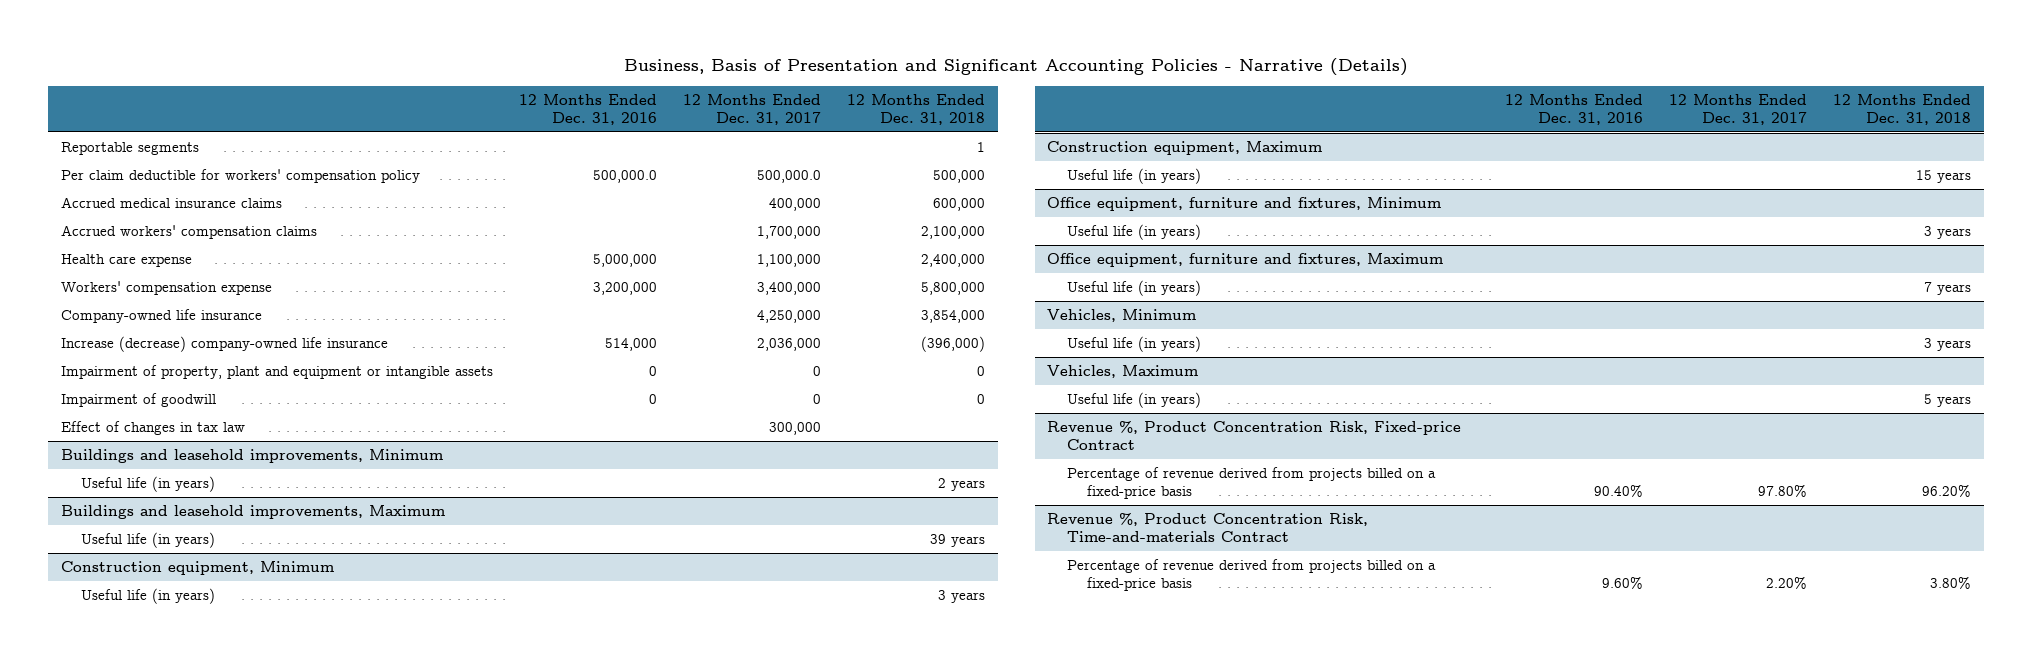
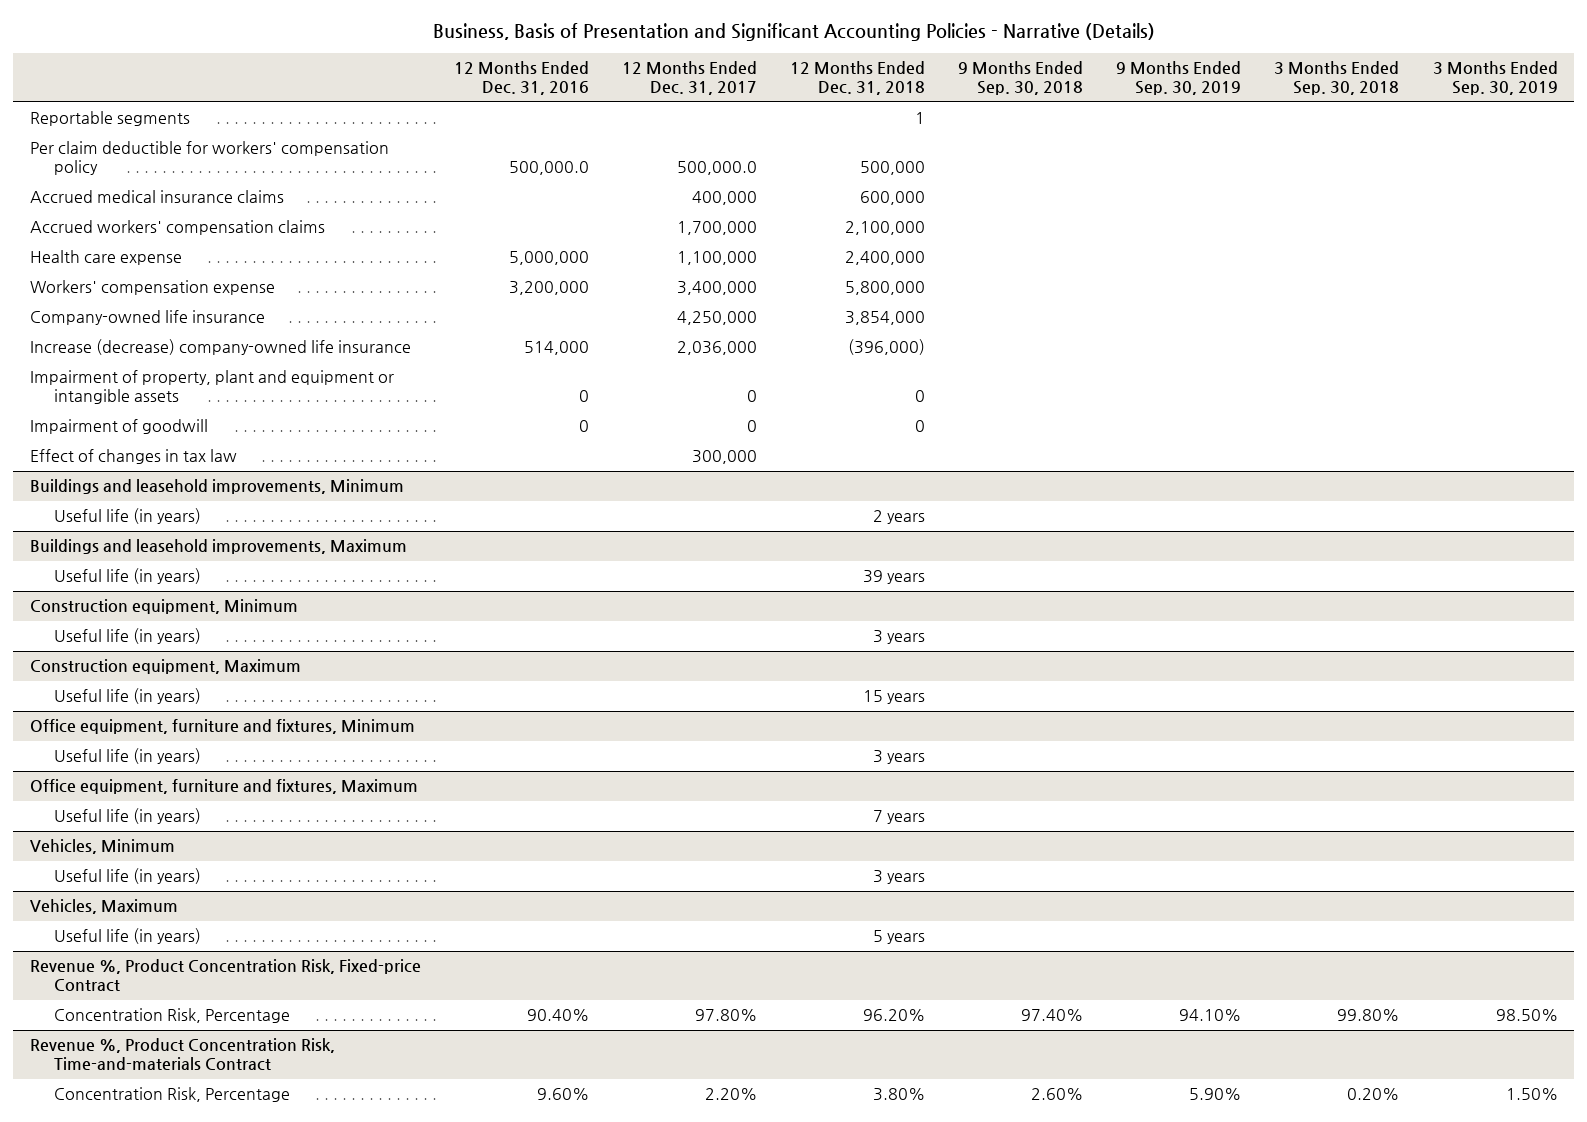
- | 12 Months Ended Dec. 31, 2016 | 12 Months Ended Dec. 31, 2017 | 12 Months Ended Dec. 31, 2018
+ | 12 Months Ended Dec. 31, 2016 | 12 Months Ended Dec. 31, 2017 | 12 Months Ended Dec. 31, 2018 | 9 Months Ended Sep. 30, 2018 | 9 Months Ended Sep. 30, 2019 | 3 Months Ended Sep. 30, 2018 | 3 Months Ended Sep. 30, 2019
@ Revenue %, Product Concentration Risk, Fixed-price Contract
- Percentage of revenue derived from projects billed on a fixed-price basis | 90.40% | 97.80% | 96.20%
+ Concentration Risk, Percentage | 90.40% | 97.80% | 96.20% | 97.40% | 94.10% | 99.80% | 98.50%
@ Revenue %, Product Concentration Risk, Time-and-materials Contract
- Percentage of revenue derived from projects billed on a fixed-price basis | 9.60% | 2.20% | 3.80%
+ Concentration Risk, Percentage | 9.60% | 2.20% | 3.80% | 2.60% | 5.90% | 0.20% | 1.50%

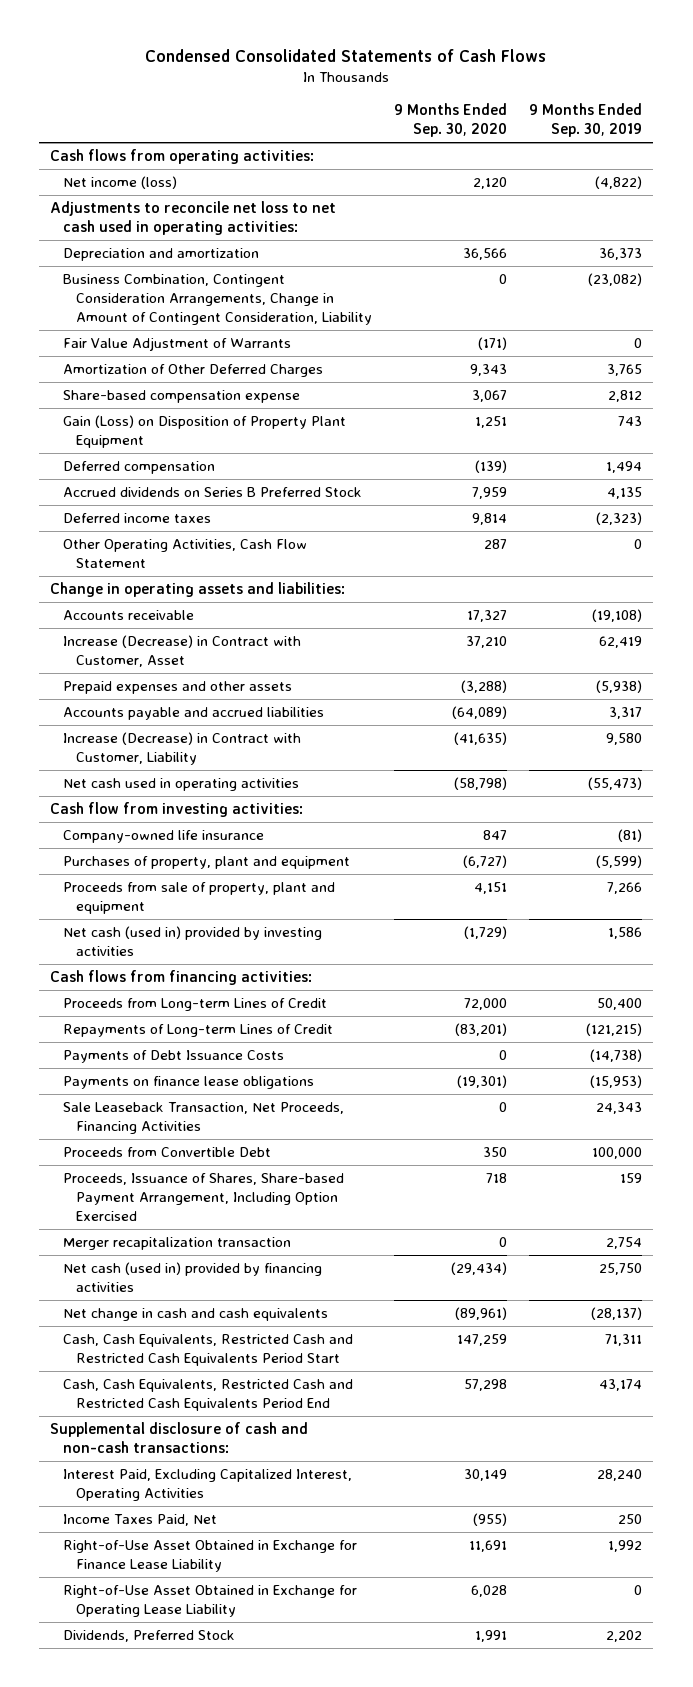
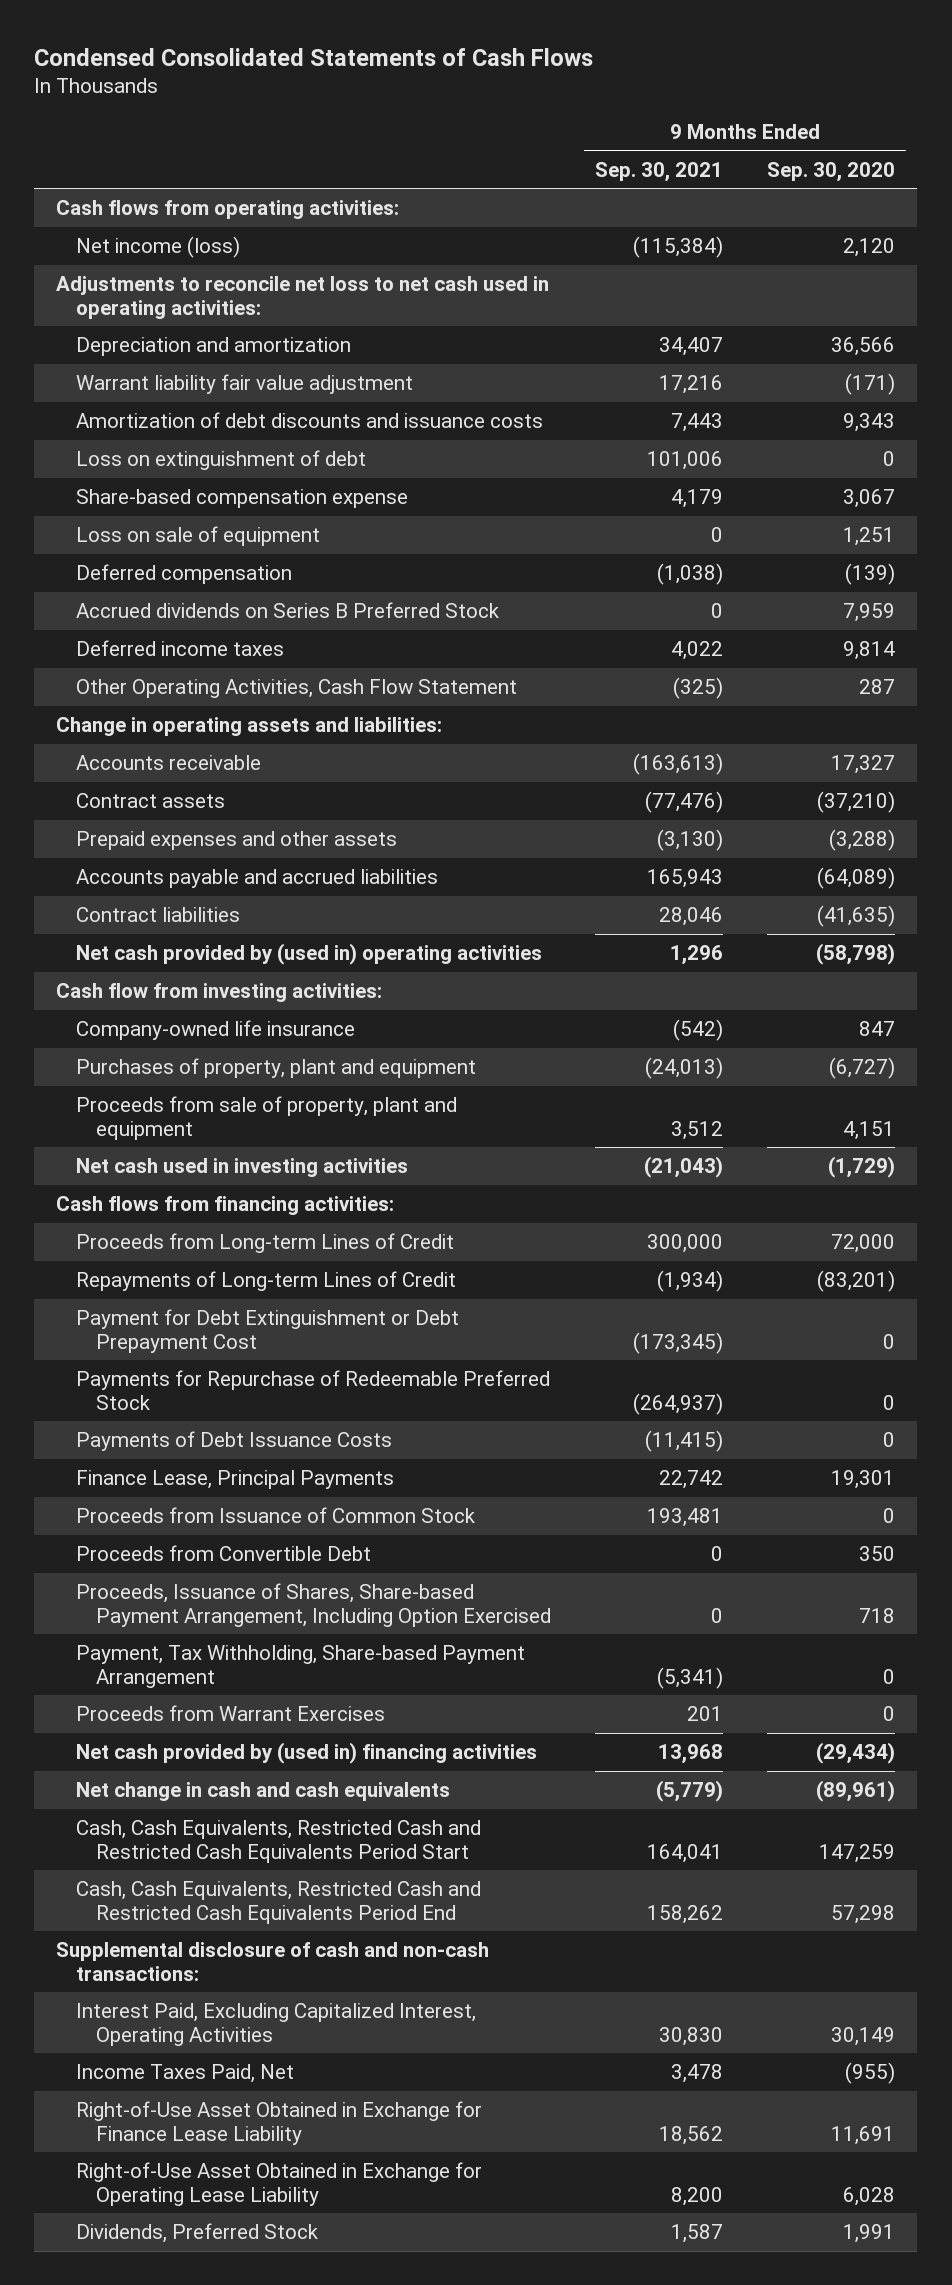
- | 9 Months Ended Sep. 30, 2020 | 9 Months Ended Sep. 30, 2019
+ | 9 Months Ended Sep. 30, 2021 | 9 Months Ended Sep. 30, 2020
- Business Combination, Contingent Consideration Arrangements, Change in Amount of Contingent Consideration, Liability | 0 | (23,082)
- Fair Value Adjustment of Warrants | (171) | 0
- Amortization of Other Deferred Charges | 9,343 | 3,765
+ Warrant liability fair value adjustment | 17,216 | (171)
+ Amortization of debt discounts and issuance costs | 7,443 | 9,343
+ Loss on extinguishment of debt | 101,006 | 0
- Gain (Loss) on Disposition of Property Plant Equipment | 1,251 | 743
+ Loss on sale of equipment | 0 | 1,251
- Increase (Decrease) in Contract with Customer, Asset | 37,210 | 62,419
+ Contract assets | (77,476) | (37,210)
- Increase (Decrease) in Contract with Customer, Liability | (41,635) | 9,580
- Net cash used in operating activities | (58,798) | (55,473)
+ Contract liabilities | 28,046 | (41,635)
+ Net cash provided by (used in) operating activities | 1,296 | (58,798)
- Net cash (used in) provided by investing activities | (1,729) | 1,586
+ Net cash used in investing activities | (21,043) | (1,729)
+ Payment for Debt Extinguishment or Debt Prepayment Cost | (173,345) | 0
+ Payments for Repurchase of Redeemable Preferred Stock | (264,937) | 0
- Payments on finance lease obligations | (19,301) | (15,953)
- Sale Leaseback Transaction, Net Proceeds, Financing Activities | 0 | 24,343
+ Finance Lease, Principal Payments | 22,742 | 19,301
+ Proceeds from Issuance of Common Stock | 193,481 | 0
- Merger recapitalization transaction | 0 | 2,754
- Net cash (used in) provided by financing activities | (29,434) | 25,750
+ Payment, Tax Withholding, Share-based Payment Arrangement | (5,341) | 0
+ Proceeds from Warrant Exercises | 201 | 0
+ Net cash provided by (used in) financing activities | 13,968 | (29,434)

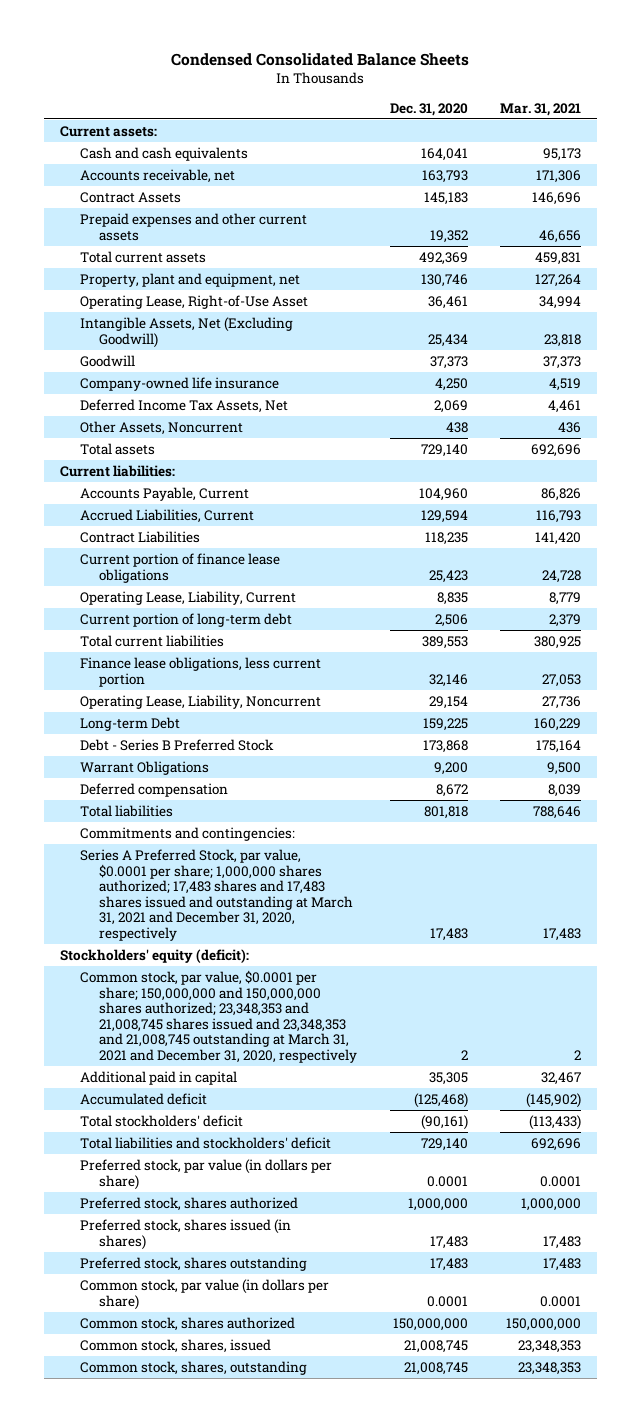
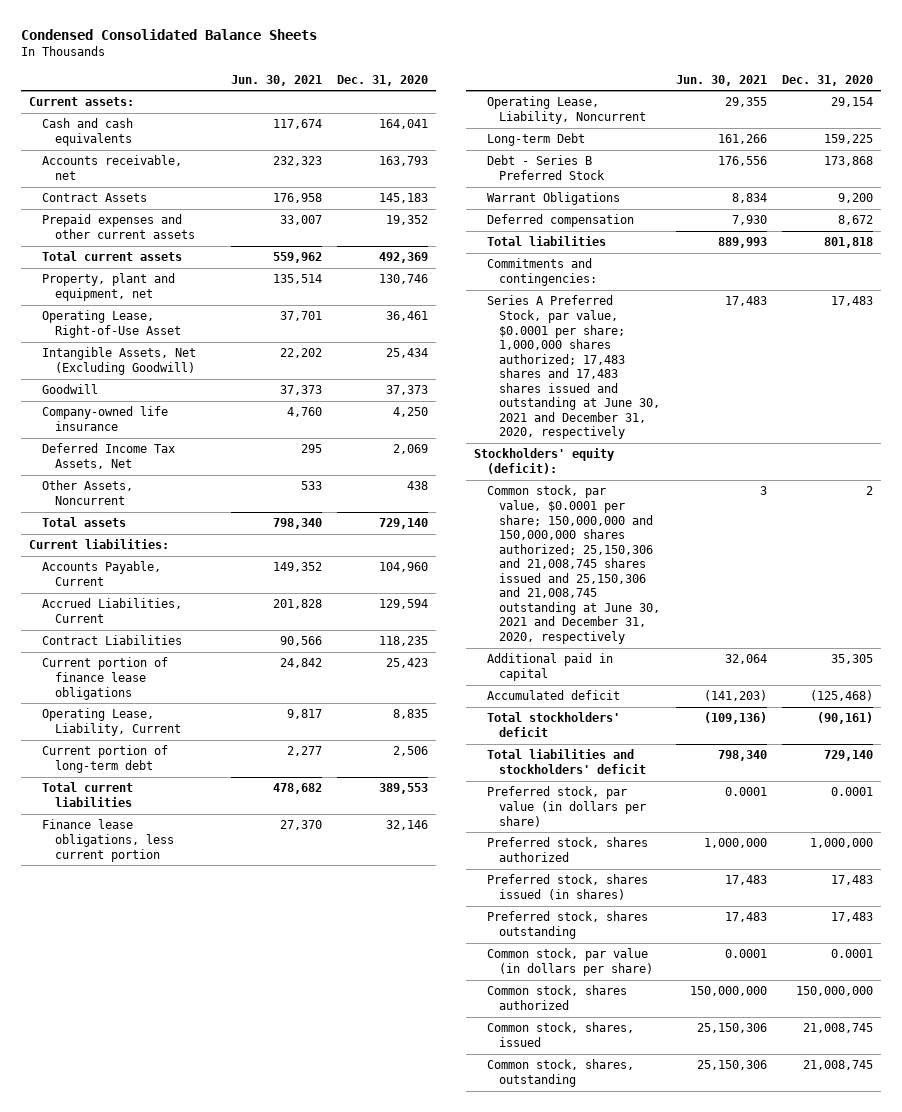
- | Dec. 31, 2020 | Mar. 31, 2021
+ | Jun. 30, 2021 | Dec. 31, 2020
- Series A Preferred Stock, par value, $0.0001 per share; 1,000,000 shares authorized; 17,483 shares and 17,483 shares issued and outstanding at March 31, 2021 and December 31, 2020, respectively | 17,483 | 17,483
+ Series A Preferred Stock, par value, $0.0001 per share; 1,000,000 shares authorized; 17,483 shares and 17,483 shares issued and outstanding at June 30, 2021 and December 31, 2020, respectively | 17,483 | 17,483
- Common stock, par value, $0.0001 per share; 150,000,000 and 150,000,000 shares authorized; 23,348,353 and 21,008,745 shares issued and 23,348,353 and 21,008,745 outstanding at March 31, 2021 and December 31, 2020, respectively | 2 | 2
+ Common stock, par value, $0.0001 per share; 150,000,000 and 150,000,000 shares authorized; 25,150,306 and 21,008,745 shares issued and 25,150,306 and 21,008,745 outstanding at June 30, 2021 and December 31, 2020, respectively | 3 | 2

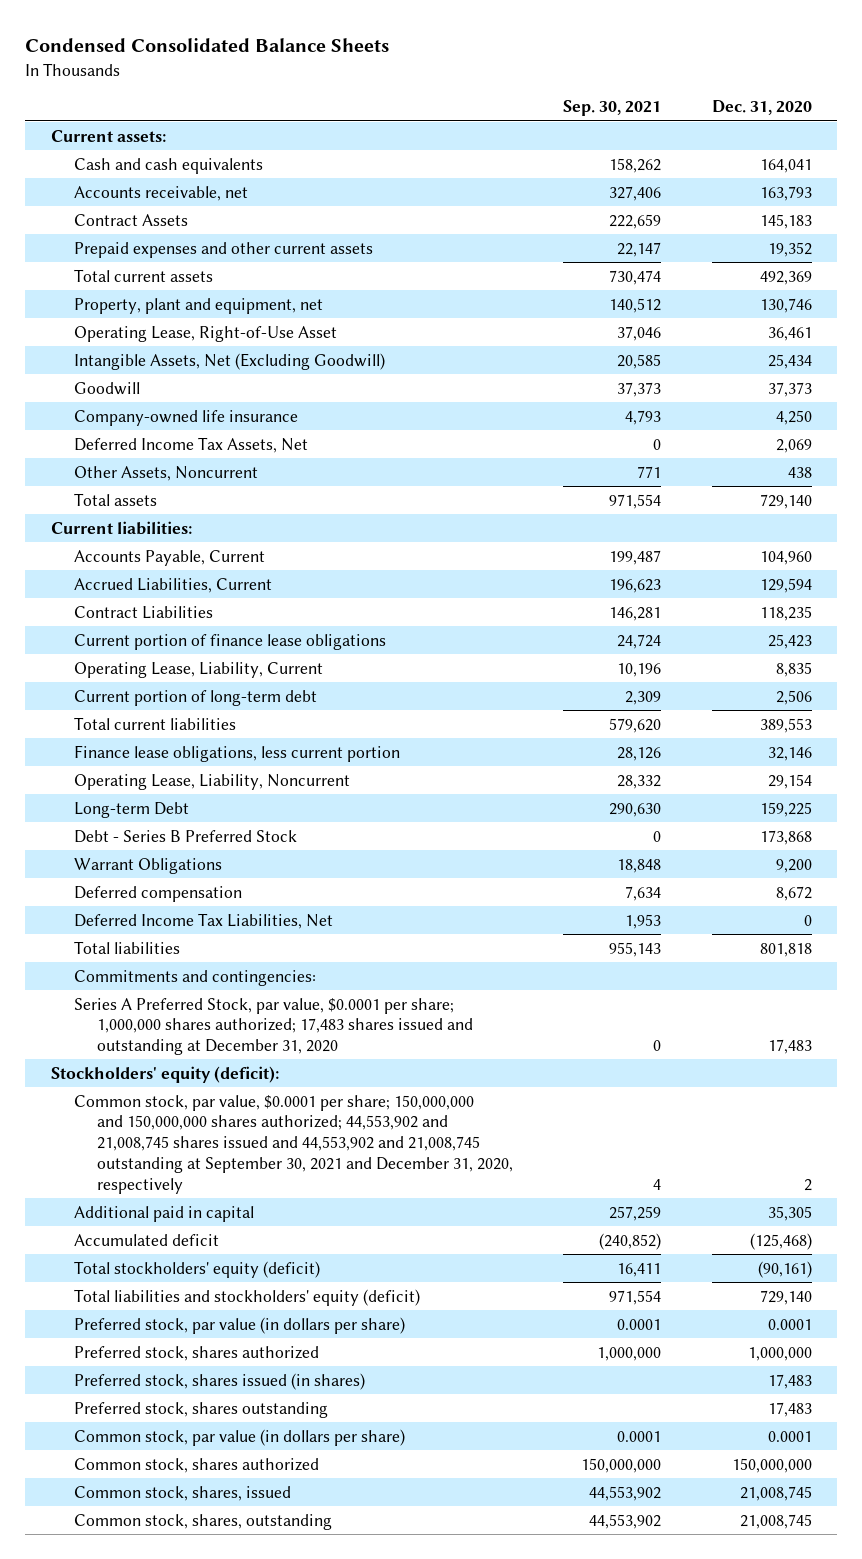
- | Jun. 30, 2021 | Dec. 31, 2020
+ | Sep. 30, 2021 | Dec. 31, 2020
+ Deferred Income Tax Liabilities, Net | 1,953 | 0
- Series A Preferred Stock, par value, $0.0001 per share; 1,000,000 shares authorized; 17,483 shares and 17,483 shares issued and outstanding at June 30, 2021 and December 31, 2020, respectively | 17,483 | 17,483
+ Series A Preferred Stock, par value, $0.0001 per share; 1,000,000 shares authorized; 17,483 shares issued and outstanding at December 31, 2020 | 0 | 17,483
- Common stock, par value, $0.0001 per share; 150,000,000 and 150,000,000 shares authorized; 25,150,306 and 21,008,745 shares issued and 25,150,306 and 21,008,745 outstanding at June 30, 2021 and December 31, 2020, respectively | 3 | 2
+ Common stock, par value, $0.0001 per share; 150,000,000 and 150,000,000 shares authorized; 44,553,902 and 21,008,745 shares issued and 44,553,902 and 21,008,745 outstanding at September 30, 2021 and December 31, 2020, respectively | 4 | 2
- Total stockholders' deficit | (109,136) | (90,161)
- Total liabilities and stockholders' deficit | 798,340 | 729,140
+ Total stockholders' equity (deficit) | 16,411 | (90,161)
+ Total liabilities and stockholders' equity (deficit) | 971,554 | 729,140

